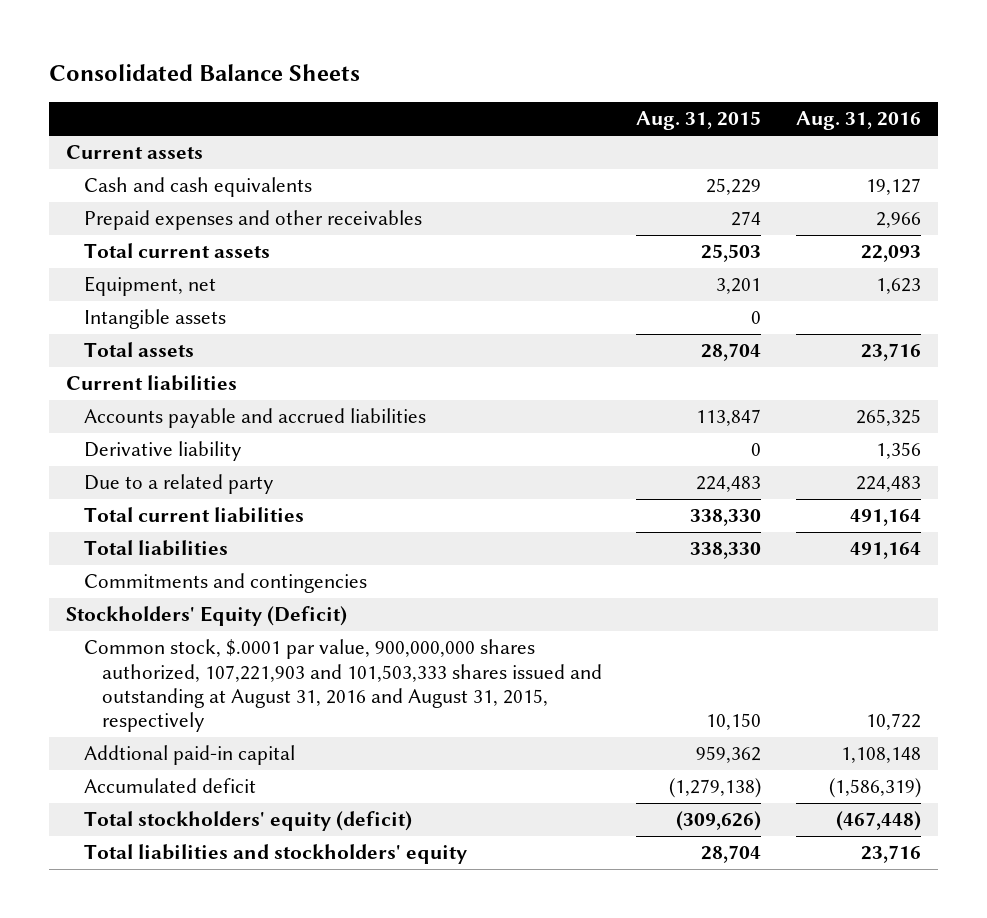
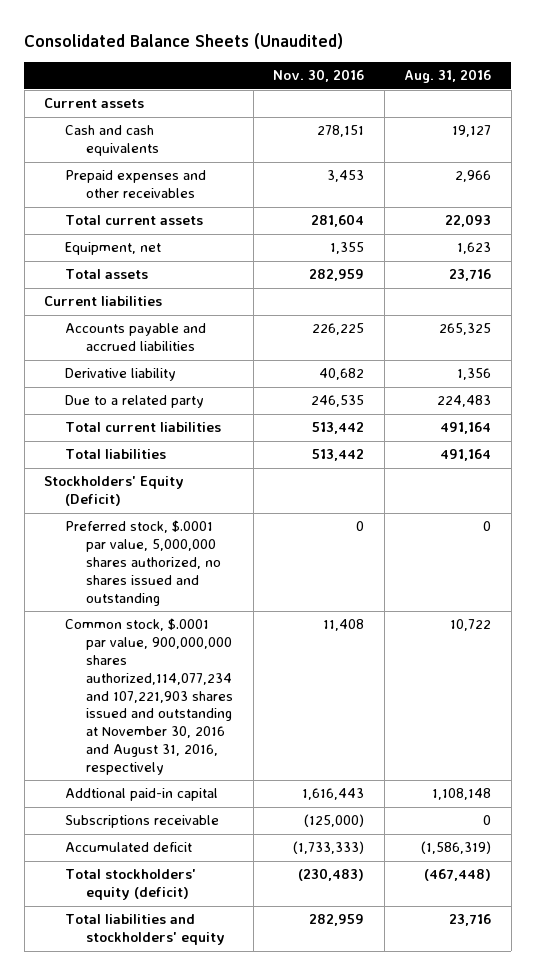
- Consolidated Balance Sheets
+ Consolidated Balance Sheets (Unaudited)
- | Aug. 31, 2015 | Aug. 31, 2016
+ | Nov. 30, 2016 | Aug. 31, 2016
- Intangible assets | 0 |
- Commitments and contingencies
- Common stock, $.0001 par value, 900,000,000 shares authorized, 107,221,903 and 101,503,333 shares issued and outstanding at August 31, 2016 and August 31, 2015, respectively | 10,150 | 10,722
+ Preferred stock, $.0001 par value, 5,000,000 shares authorized, no shares issued and outstanding | 0 | 0
+ Common stock, $.0001 par value, 900,000,000 shares authorized,114,077,234 and 107,221,903 shares issued and outstanding at November 30, 2016 and August 31, 2016, respectively | 11,408 | 10,722
+ Subscriptions receivable | (125,000) | 0

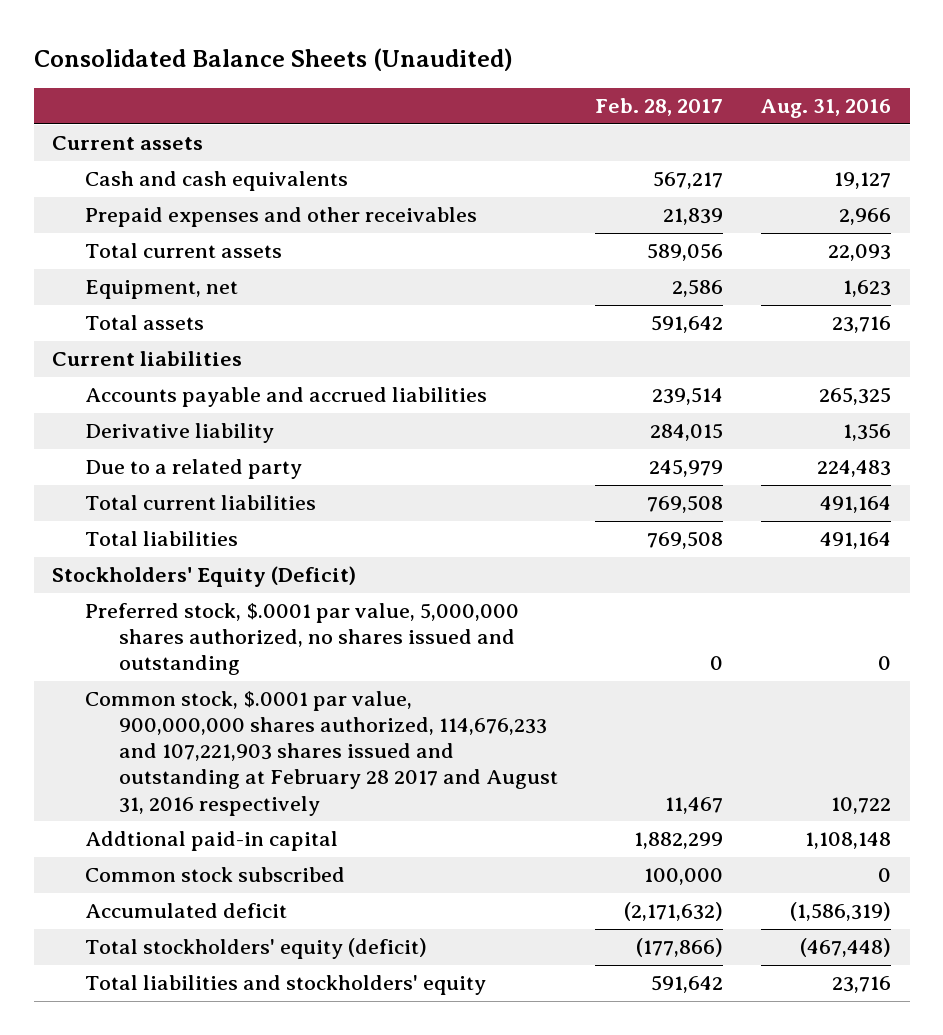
- | Nov. 30, 2016 | Aug. 31, 2016
+ | Feb. 28, 2017 | Aug. 31, 2016
- Common stock, $.0001 par value, 900,000,000 shares authorized,114,077,234 and 107,221,903 shares issued and outstanding at November 30, 2016 and August 31, 2016, respectively | 11,408 | 10,722
+ Common stock, $.0001 par value, 900,000,000 shares authorized, 114,676,233 and 107,221,903 shares issued and outstanding at February 28 2017 and August 31, 2016 respectively | 11,467 | 10,722
- Subscriptions receivable | (125,000) | 0
+ Common stock subscribed | 100,000 | 0

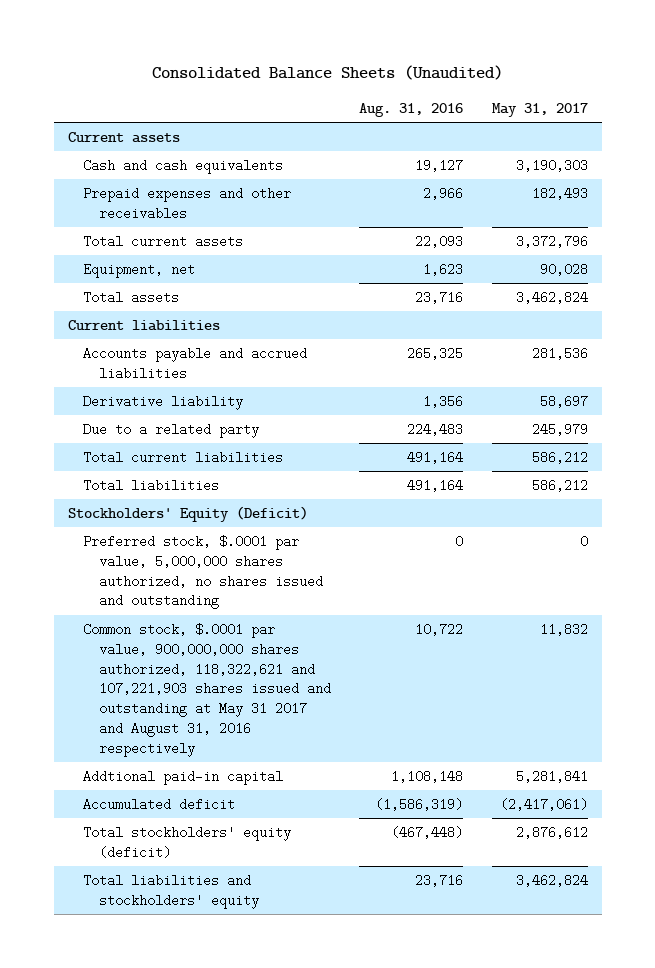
- | Feb. 28, 2017 | Aug. 31, 2016
+ | Aug. 31, 2016 | May 31, 2017
- Common stock, $.0001 par value, 900,000,000 shares authorized, 114,676,233 and 107,221,903 shares issued and outstanding at February 28 2017 and August 31, 2016 respectively | 11,467 | 10,722
+ Common stock, $.0001 par value, 900,000,000 shares authorized, 118,322,621 and 107,221,903 shares issued and outstanding at May 31 2017 and August 31, 2016 respectively | 10,722 | 11,832
- Common stock subscribed | 100,000 | 0

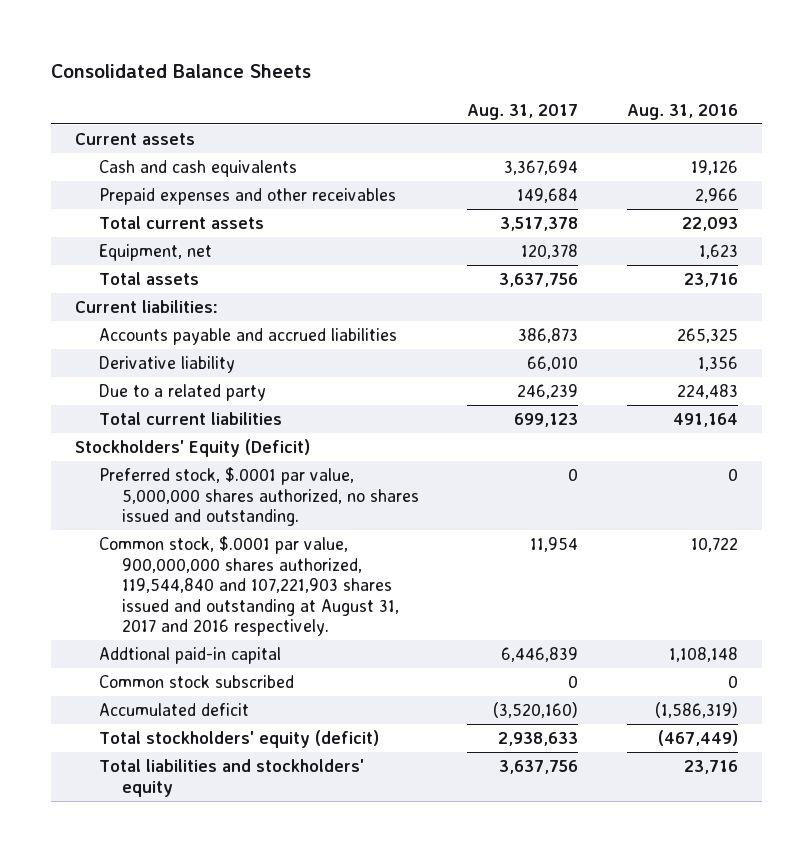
- Consolidated Balance Sheets (Unaudited)
+ Consolidated Balance Sheets
- | Aug. 31, 2016 | May 31, 2017
+ | Aug. 31, 2017 | Aug. 31, 2016
- Cash and cash equivalents | 19,127 | 3,190,303
+ Cash and cash equivalents | 3,367,694 | 19,126
- Current liabilities
+ Current liabilities:
- Total liabilities | 491,164 | 586,212
- Preferred stock, $.0001 par value, 5,000,000 shares authorized, no shares issued and outstanding | 0 | 0
- Common stock, $.0001 par value, 900,000,000 shares authorized, 118,322,621 and 107,221,903 shares issued and outstanding at May 31 2017 and August 31, 2016 respectively | 10,722 | 11,832
+ Preferred stock, $.0001 par value, 5,000,000 shares authorized, no shares issued and outstanding. | 0 | 0
+ Common stock, $.0001 par value, 900,000,000 shares authorized, 119,544,840 and 107,221,903 shares issued and outstanding at August 31, 2017 and 2016 respectively. | 11,954 | 10,722
+ Common stock subscribed | 0 | 0
- Total stockholders' equity (deficit) | (467,448) | 2,876,612
+ Total stockholders' equity (deficit) | 2,938,633 | (467,449)

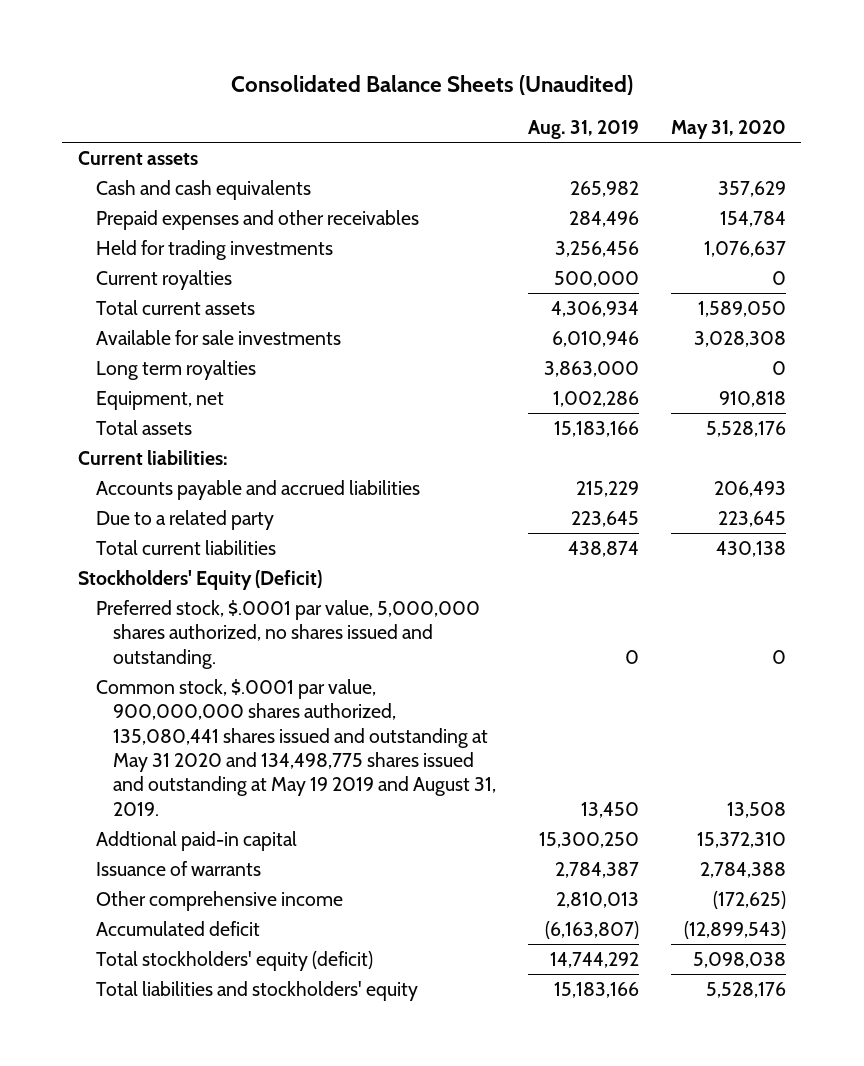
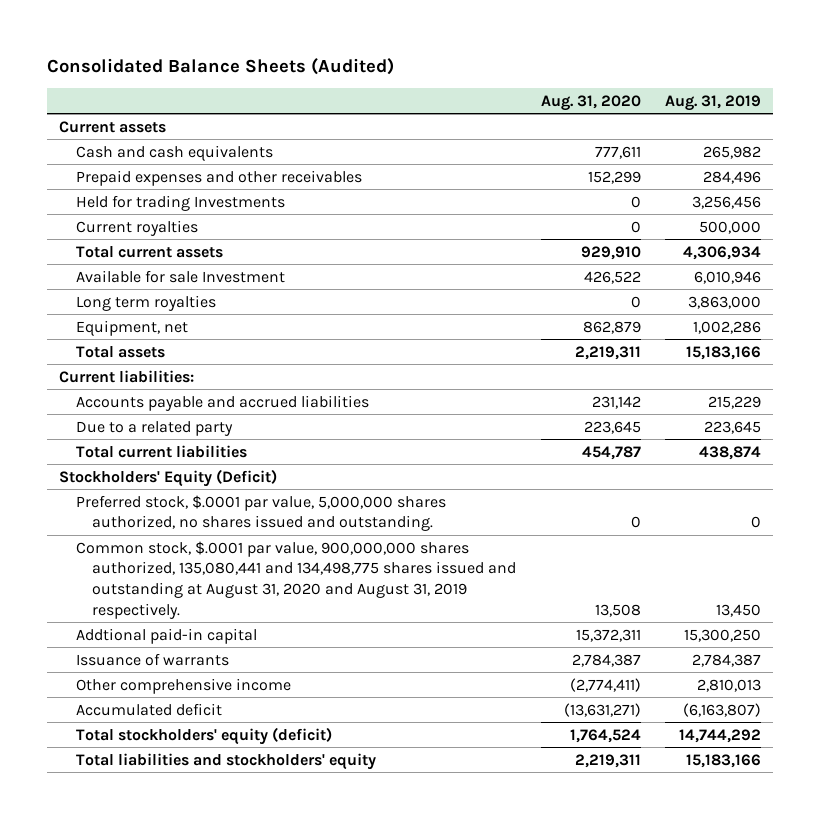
- Consolidated Balance Sheets (Unaudited)
+ Consolidated Balance Sheets (Audited)
- | Aug. 31, 2019 | May 31, 2020
+ | Aug. 31, 2020 | Aug. 31, 2019
- Held for trading investments | 3,256,456 | 1,076,637
+ Held for trading Investments | 0 | 3,256,456
- Available for sale investments | 6,010,946 | 3,028,308
+ Available for sale Investment | 426,522 | 6,010,946
- Common stock, $.0001 par value, 900,000,000 shares authorized, 135,080,441 shares issued and outstanding at May 31 2020 and 134,498,775 shares issued and outstanding at May 19 2019 and August 31, 2019. | 13,450 | 13,508
+ Common stock, $.0001 par value, 900,000,000 shares authorized, 135,080,441 and 134,498,775 shares issued and outstanding at August 31, 2020 and August 31, 2019 respectively. | 13,508 | 13,450

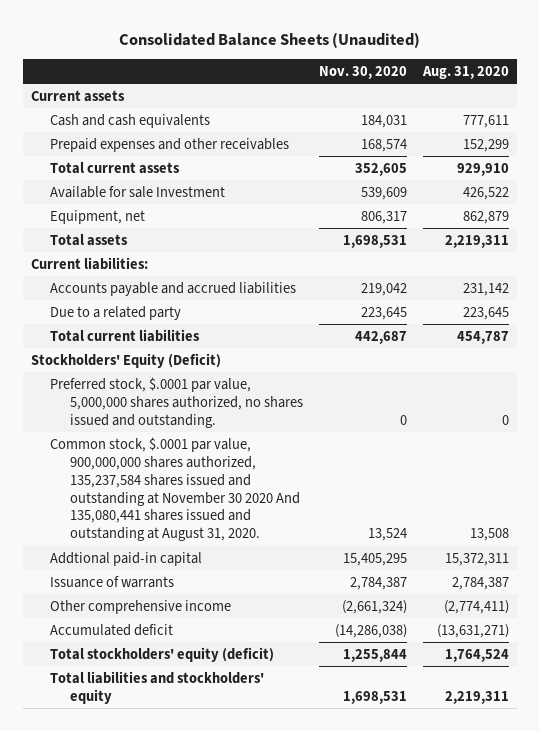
- Consolidated Balance Sheets (Audited)
+ Consolidated Balance Sheets (Unaudited)
- | Aug. 31, 2020 | Aug. 31, 2019
+ | Nov. 30, 2020 | Aug. 31, 2020
- Held for trading Investments | 0 | 3,256,456
- Current royalties | 0 | 500,000
- Long term royalties | 0 | 3,863,000
- Common stock, $.0001 par value, 900,000,000 shares authorized, 135,080,441 and 134,498,775 shares issued and outstanding at August 31, 2020 and August 31, 2019 respectively. | 13,508 | 13,450
+ Common stock, $.0001 par value, 900,000,000 shares authorized, 135,237,584 shares issued and outstanding at November 30 2020 And 135,080,441 shares issued and outstanding at August 31, 2020. | 13,524 | 13,508

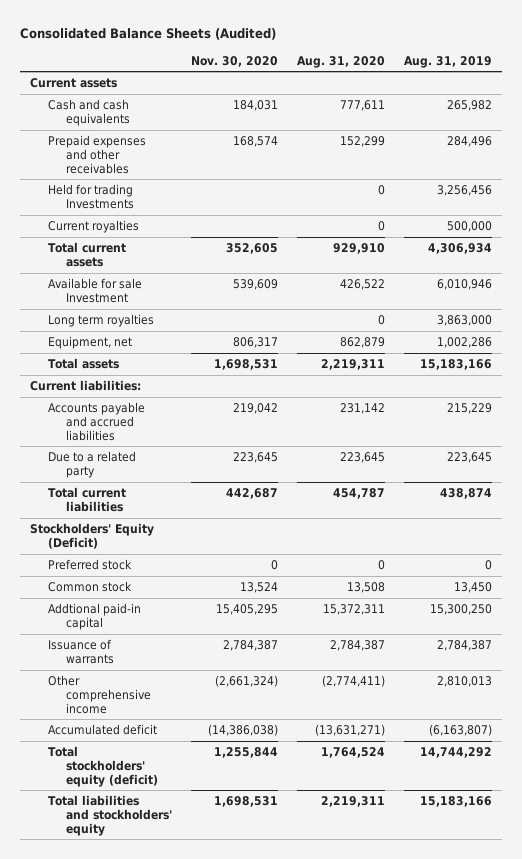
- Consolidated Balance Sheets (Unaudited)
+ Consolidated Balance Sheets (Audited)
- | Nov. 30, 2020 | Aug. 31, 2020
+ | Nov. 30, 2020 | Aug. 31, 2020 | Aug. 31, 2019
+ Held for trading Investments | | 0 | 3,256,456
+ Current royalties | | 0 | 500,000
+ Long term royalties | | 0 | 3,863,000
- Preferred stock, $.0001 par value, 5,000,000 shares authorized, no shares issued and outstanding. | 0 | 0
- Common stock, $.0001 par value, 900,000,000 shares authorized, 135,237,584 shares issued and outstanding at November 30 2020 And 135,080,441 shares issued and outstanding at August 31, 2020. | 13,524 | 13,508
+ Preferred stock | 0 | 0 | 0
+ Common stock | 13,524 | 13,508 | 13,450
- Accumulated deficit | (14,286,038) | (13,631,271)
+ Accumulated deficit | (14,386,038) | (13,631,271) | (6,163,807)

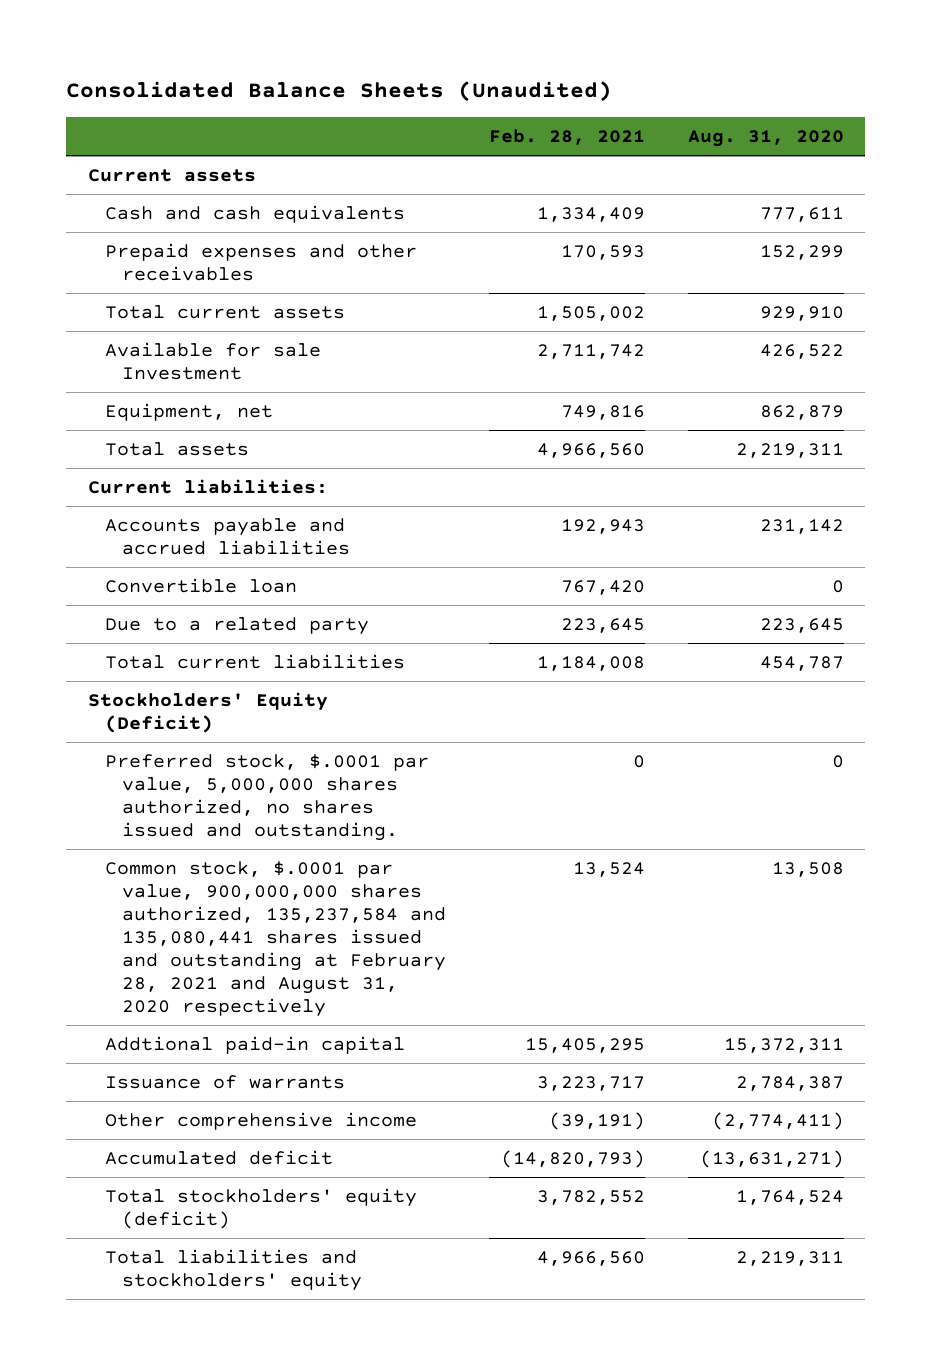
- Consolidated Balance Sheets (Audited)
+ Consolidated Balance Sheets (Unaudited)
- | Nov. 30, 2020 | Aug. 31, 2020 | Aug. 31, 2019
+ | Feb. 28, 2021 | Aug. 31, 2020
- Held for trading Investments | | 0 | 3,256,456
- Current royalties | | 0 | 500,000
- Long term royalties | | 0 | 3,863,000
+ Convertible loan | 767,420 | 0
- Preferred stock | 0 | 0 | 0
- Common stock | 13,524 | 13,508 | 13,450
+ Preferred stock, $.0001 par value, 5,000,000 shares authorized, no shares issued and outstanding. | 0 | 0
+ Common stock, $.0001 par value, 900,000,000 shares authorized, 135,237,584 and 135,080,441 shares issued and outstanding at February 28, 2021 and August 31, 2020 respectively | 13,524 | 13,508

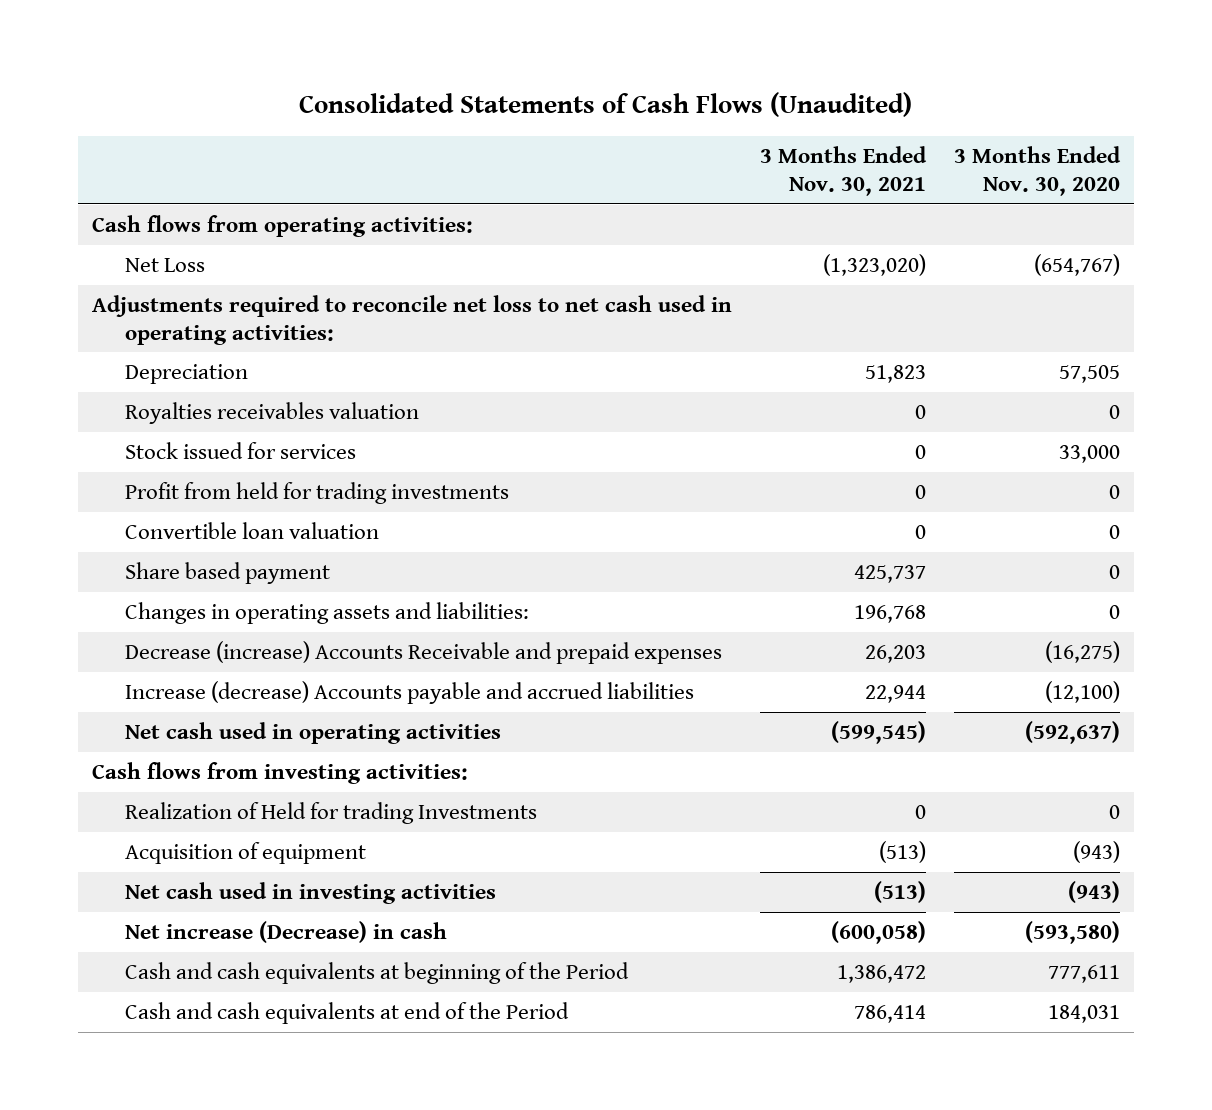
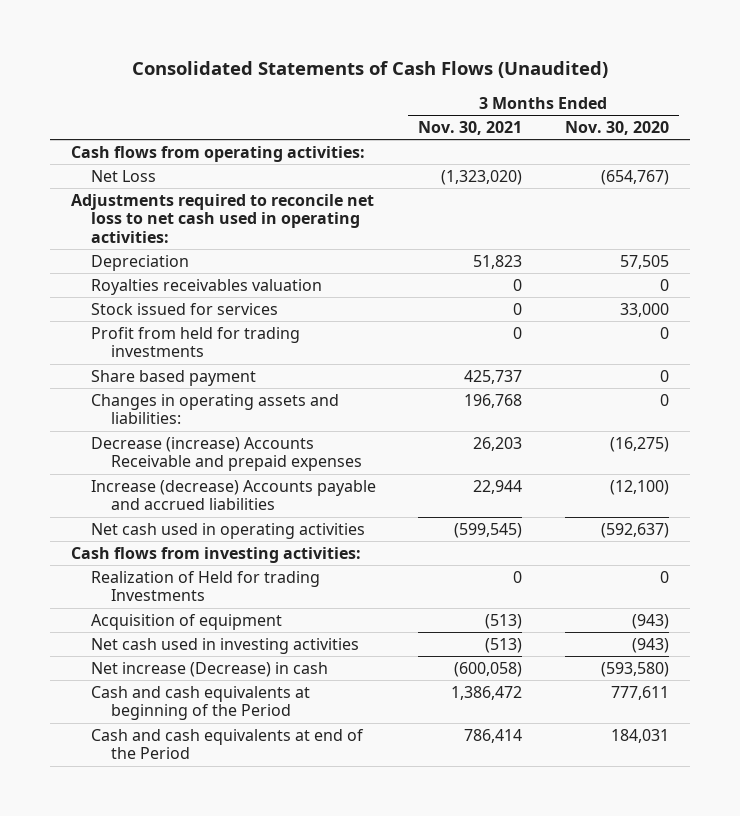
- Convertible loan valuation | 0 | 0

